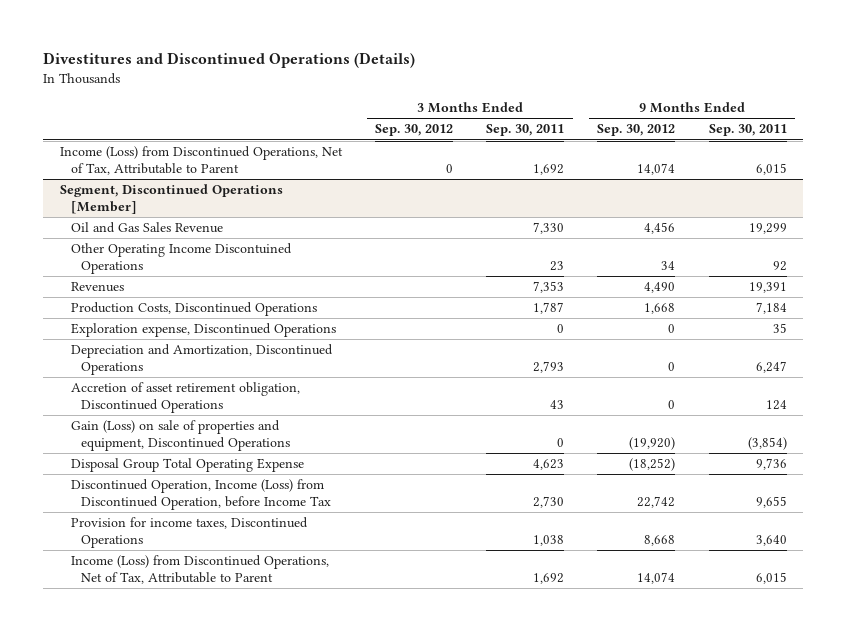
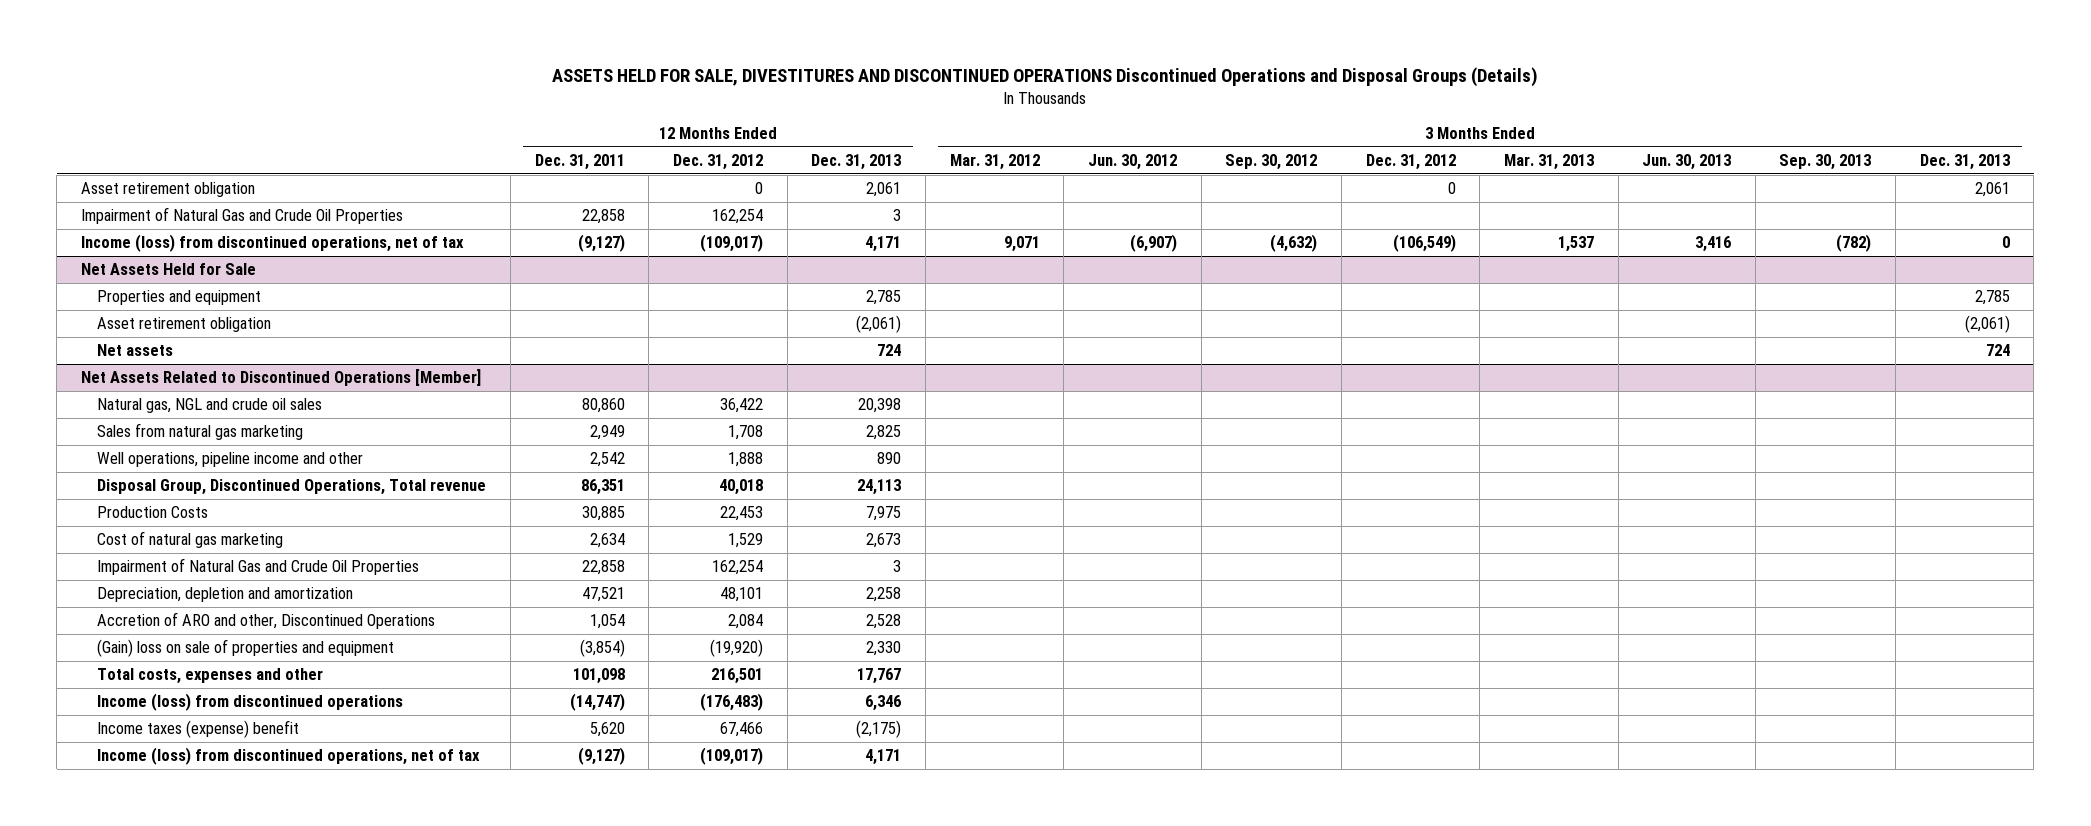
- Divestitures and Discontinued Operations (Details)
+ ASSETS HELD FOR SALE, DIVESTITURES AND DISCONTINUED OPERATIONS Discontinued Operations and Disposal Groups (Details)
- | 3 Months Ended Sep. 30, 2012 | 3 Months Ended Sep. 30, 2011 | 9 Months Ended Sep. 30, 2012 | 9 Months Ended Sep. 30, 2011
+ | 12 Months Ended Dec. 31, 2011 | 12 Months Ended Dec. 31, 2012 | 12 Months Ended Dec. 31, 2013 | 3 Months Ended Mar. 31, 2012 | 3 Months Ended Jun. 30, 2012 | 3 Months Ended Sep. 30, 2012 | 3 Months Ended Dec. 31, 2012 | 3 Months Ended Mar. 31, 2013 | 3 Months Ended Jun. 30, 2013 | 3 Months Ended Sep. 30, 2013 | 3 Months Ended Dec. 31, 2013
- Income (Loss) from Discontinued Operations, Net of Tax, Attributable to Parent | 0 | 1,692 | 14,074 | 6,015
- Segment, Discontinued Operations [Member]
- Oil and Gas Sales Revenue | | 7,330 | 4,456 | 19,299
- Other Operating Income Discontuined Operations | | 23 | 34 | 92
- Revenues | | 7,353 | 4,490 | 19,391
- Production Costs, Discontinued Operations | | 1,787 | 1,668 | 7,184
- Exploration expense, Discontinued Operations | | 0 | 0 | 35
- Depreciation and Amortization, Discontinued Operations | | 2,793 | 0 | 6,247
- Accretion of asset retirement obligation, Discontinued Operations | | 43 | 0 | 124
- Gain (Loss) on sale of properties and equipment, Discontinued Operations | | 0 | (19,920) | (3,854)
- Disposal Group Total Operating Expense | | 4,623 | (18,252) | 9,736
- Discontinued Operation, Income (Loss) from Discontinued Operation, before Income Tax | | 2,730 | 22,742 | 9,655
- Provision for income taxes, Discontinued Operations | | 1,038 | 8,668 | 3,640
- Income (Loss) from Discontinued Operations, Net of Tax, Attributable to Parent | | 1,692 | 14,074 | 6,015
+ Asset retirement obligation | | 0 | 2,061 | | | | 0 | | | | 2,061
+ Impairment of Natural Gas and Crude Oil Properties | 22,858 | 162,254 | 3 | | | | | | | |
+ Income (loss) from discontinued operations, net of tax | (9,127) | (109,017) | 4,171 | 9,071 | (6,907) | (4,632) | (106,549) | 1,537 | 3,416 | (782) | 0
+ Net Assets Held for Sale
+ Properties and equipment | | | 2,785 | | | | | | | | 2,785
+ Asset retirement obligation | | | (2,061) | | | | | | | | (2,061)
+ Net assets | | | 724 | | | | | | | | 724
+ Net Assets Related to Discontinued Operations [Member]
+ Natural gas, NGL and crude oil sales | 80,860 | 36,422 | 20,398 | | | | | | | |
+ Sales from natural gas marketing | 2,949 | 1,708 | 2,825 | | | | | | | |
+ Well operations, pipeline income and other | 2,542 | 1,888 | 890 | | | | | | | |
+ Disposal Group, Discontinued Operations, Total revenue | 86,351 | 40,018 | 24,113 | | | | | | | |
+ Production Costs | 30,885 | 22,453 | 7,975 | | | | | | | |
+ Cost of natural gas marketing | 2,634 | 1,529 | 2,673 | | | | | | | |
+ Impairment of Natural Gas and Crude Oil Properties | 22,858 | 162,254 | 3 | | | | | | | |
+ Depreciation, depletion and amortization | 47,521 | 48,101 | 2,258 | | | | | | | |
+ Accretion of ARO and other, Discontinued Operations | 1,054 | 2,084 | 2,528 | | | | | | | |
+ (Gain) loss on sale of properties and equipment | (3,854) | (19,920) | 2,330 | | | | | | | |
+ Total costs, expenses and other | 101,098 | 216,501 | 17,767 | | | | | | | |
+ Income (loss) from discontinued operations | (14,747) | (176,483) | 6,346 | | | | | | | |
+ Income taxes (expense) benefit | 5,620 | 67,466 | (2,175) | | | | | | | |
+ Income (loss) from discontinued operations, net of tax | (9,127) | (109,017) | 4,171 | | | | | | | |

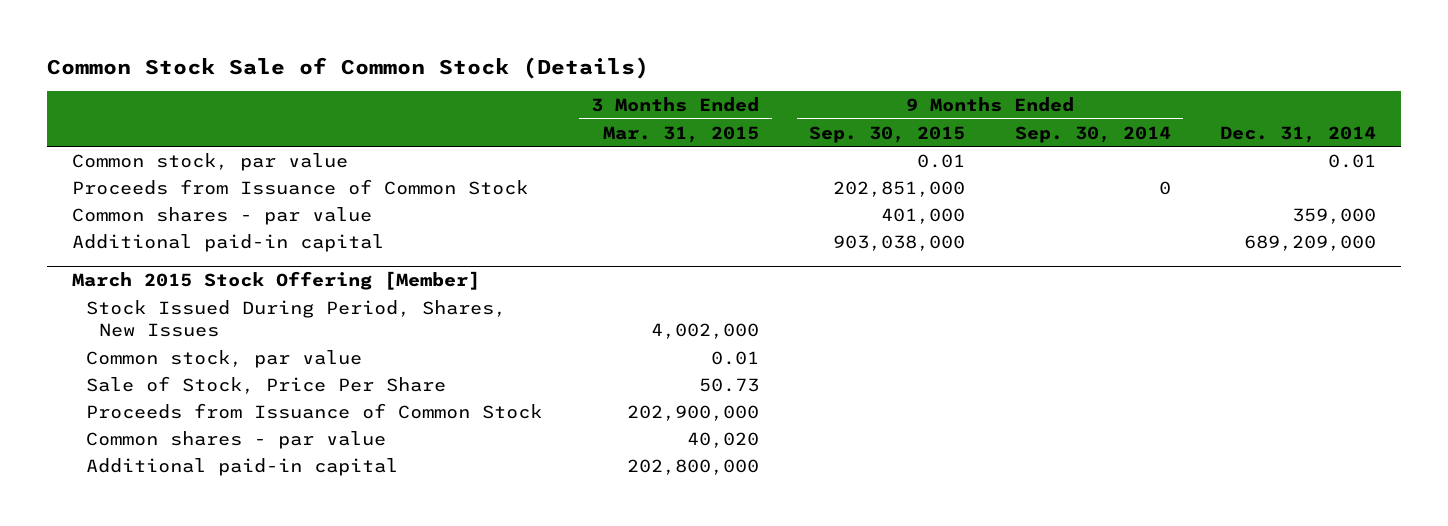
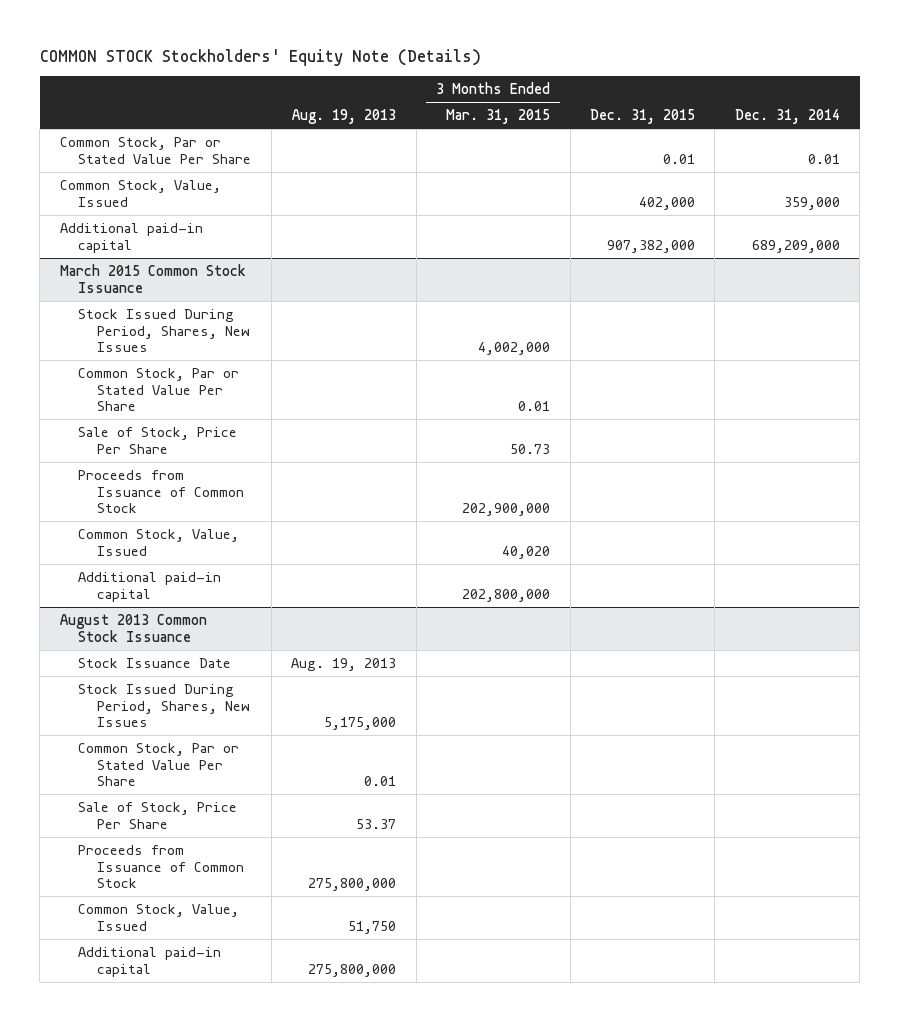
- Common Stock Sale of Common Stock (Details)
+ COMMON STOCK Stockholders' Equity Note (Details)
- | 3 Months Ended Mar. 31, 2015 | 9 Months Ended Sep. 30, 2015 | 9 Months Ended Sep. 30, 2014 | Dec. 31, 2014
+ | Aug. 19, 2013 | 3 Months Ended Mar. 31, 2015 | Dec. 31, 2015 | Dec. 31, 2014
- Common stock, par value | | 0.01 | | 0.01
- Proceeds from Issuance of Common Stock | | 202,851,000 | 0 |
- Common shares - par value | | 401,000 | | 359,000
+ Common Stock, Par or Stated Value Per Share | | | 0.01 | 0.01
+ Common Stock, Value, Issued | | | 402,000 | 359,000
- March 2015 Stock Offering [Member]
+ March 2015 Common Stock Issuance
- Common stock, par value | 0.01 | | |
+ Common Stock, Par or Stated Value Per Share | | 0.01 | |
- Common shares - par value | 40,020 | | |
+ Common Stock, Value, Issued | | 40,020 | |
+ August 2013 Common Stock Issuance
+ Stock Issuance Date | Aug. 19, 2013 | | |
+ Stock Issued During Period, Shares, New Issues | 5,175,000 | | |
+ Common Stock, Par or Stated Value Per Share | 0.01 | | |
+ Sale of Stock, Price Per Share | 53.37 | | |
+ Proceeds from Issuance of Common Stock | 275,800,000 | | |
+ Common Stock, Value, Issued | 51,750 | | |
+ Additional paid-in capital | 275,800,000 | | |

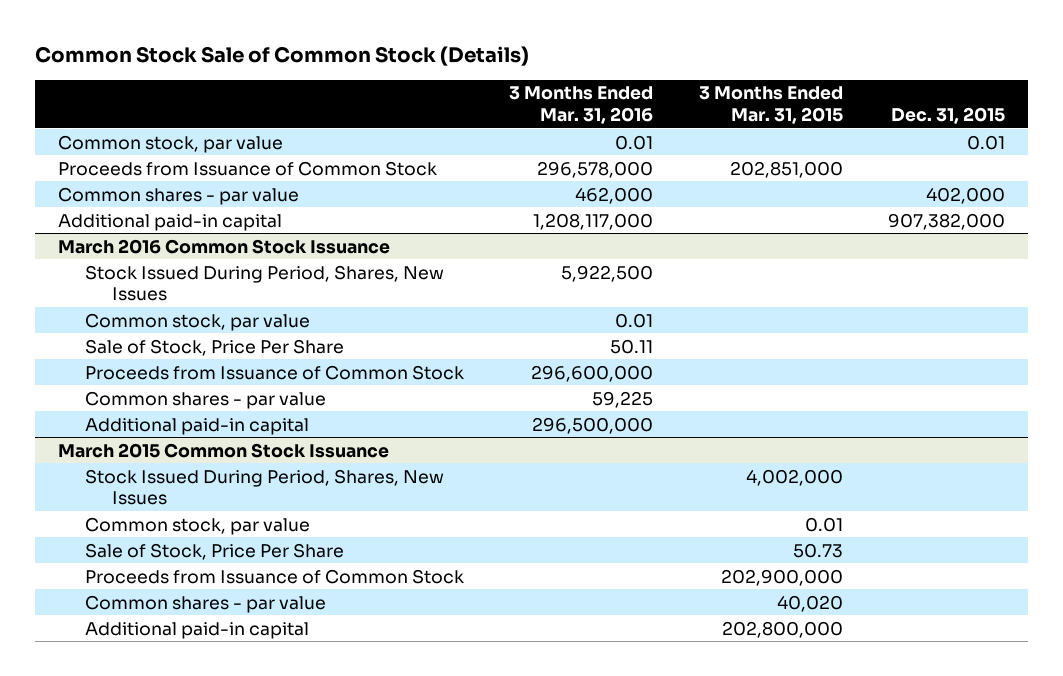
- COMMON STOCK Stockholders' Equity Note (Details)
+ Common Stock Sale of Common Stock (Details)
- | Aug. 19, 2013 | 3 Months Ended Mar. 31, 2015 | Dec. 31, 2015 | Dec. 31, 2014
+ | 3 Months Ended Mar. 31, 2016 | 3 Months Ended Mar. 31, 2015 | Dec. 31, 2015
- Common Stock, Par or Stated Value Per Share | | | 0.01 | 0.01
- Common Stock, Value, Issued | | | 402,000 | 359,000
+ Common stock, par value | 0.01 | | 0.01
+ Proceeds from Issuance of Common Stock | 296,578,000 | 202,851,000 |
+ Common shares - par value | 462,000 | | 402,000
+ March 2016 Common Stock Issuance
+ Stock Issued During Period, Shares, New Issues | 5,922,500 | |
+ Common stock, par value | 0.01 | |
+ Sale of Stock, Price Per Share | 50.11 | |
+ Proceeds from Issuance of Common Stock | 296,600,000 | |
+ Common shares - par value | 59,225 | |
+ Additional paid-in capital | 296,500,000 | |
@ March 2015 Common Stock Issuance
- Common Stock, Par or Stated Value Per Share | | 0.01 | |
+ Common stock, par value | | 0.01 |
- Common Stock, Value, Issued | | 40,020 | |
+ Common shares - par value | | 40,020 |
- August 2013 Common Stock Issuance
- Stock Issuance Date | Aug. 19, 2013 | | |
- Stock Issued During Period, Shares, New Issues | 5,175,000 | | |
- Common Stock, Par or Stated Value Per Share | 0.01 | | |
- Sale of Stock, Price Per Share | 53.37 | | |
- Proceeds from Issuance of Common Stock | 275,800,000 | | |
- Common Stock, Value, Issued | 51,750 | | |
- Additional paid-in capital | 275,800,000 | | |

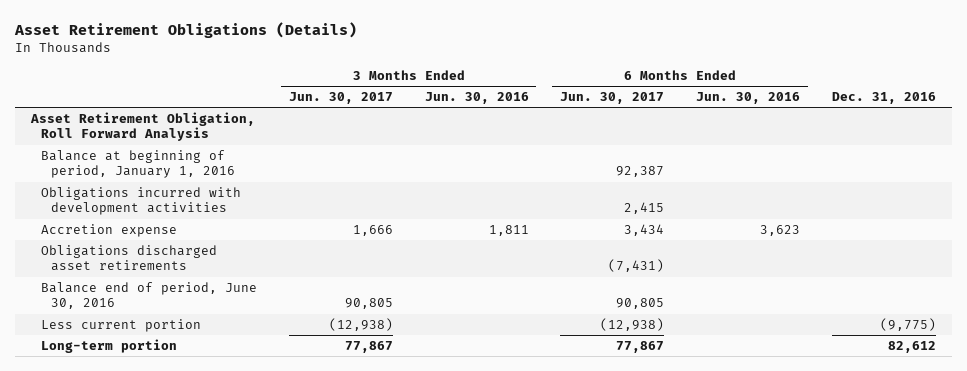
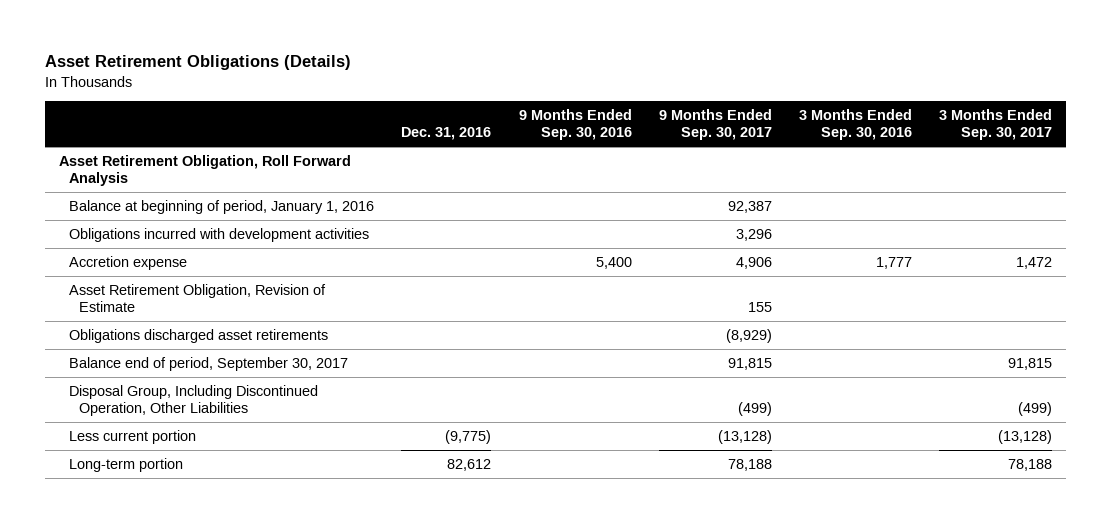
- | 3 Months Ended Jun. 30, 2017 | 3 Months Ended Jun. 30, 2016 | 6 Months Ended Jun. 30, 2017 | 6 Months Ended Jun. 30, 2016 | Dec. 31, 2016
+ | Dec. 31, 2016 | 9 Months Ended Sep. 30, 2016 | 9 Months Ended Sep. 30, 2017 | 3 Months Ended Sep. 30, 2016 | 3 Months Ended Sep. 30, 2017
+ Asset Retirement Obligation, Revision of Estimate | | | 155 | |
- Balance end of period, June 30, 2016 | 90,805 | | 90,805 | |
+ Balance end of period, September 30, 2017 | | | 91,815 | | 91,815
+ Disposal Group, Including Discontinued Operation, Other Liabilities | | | (499) | | (499)

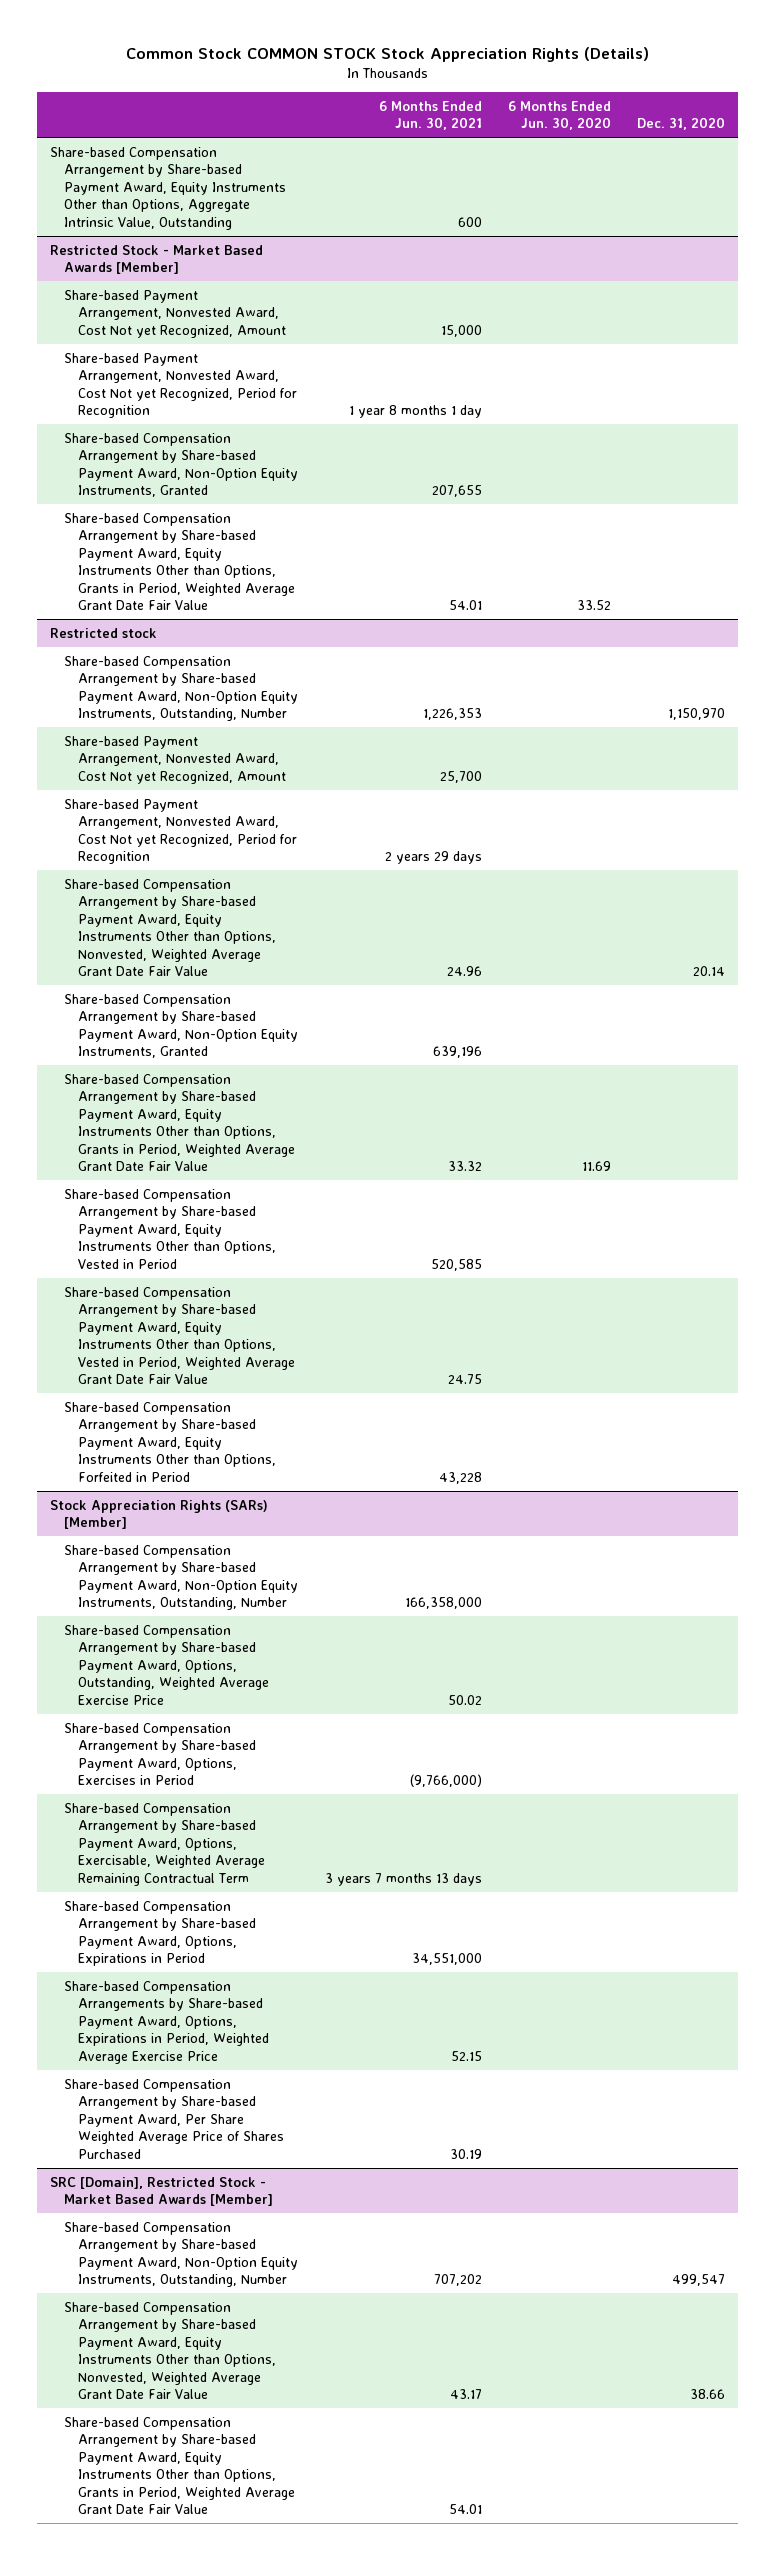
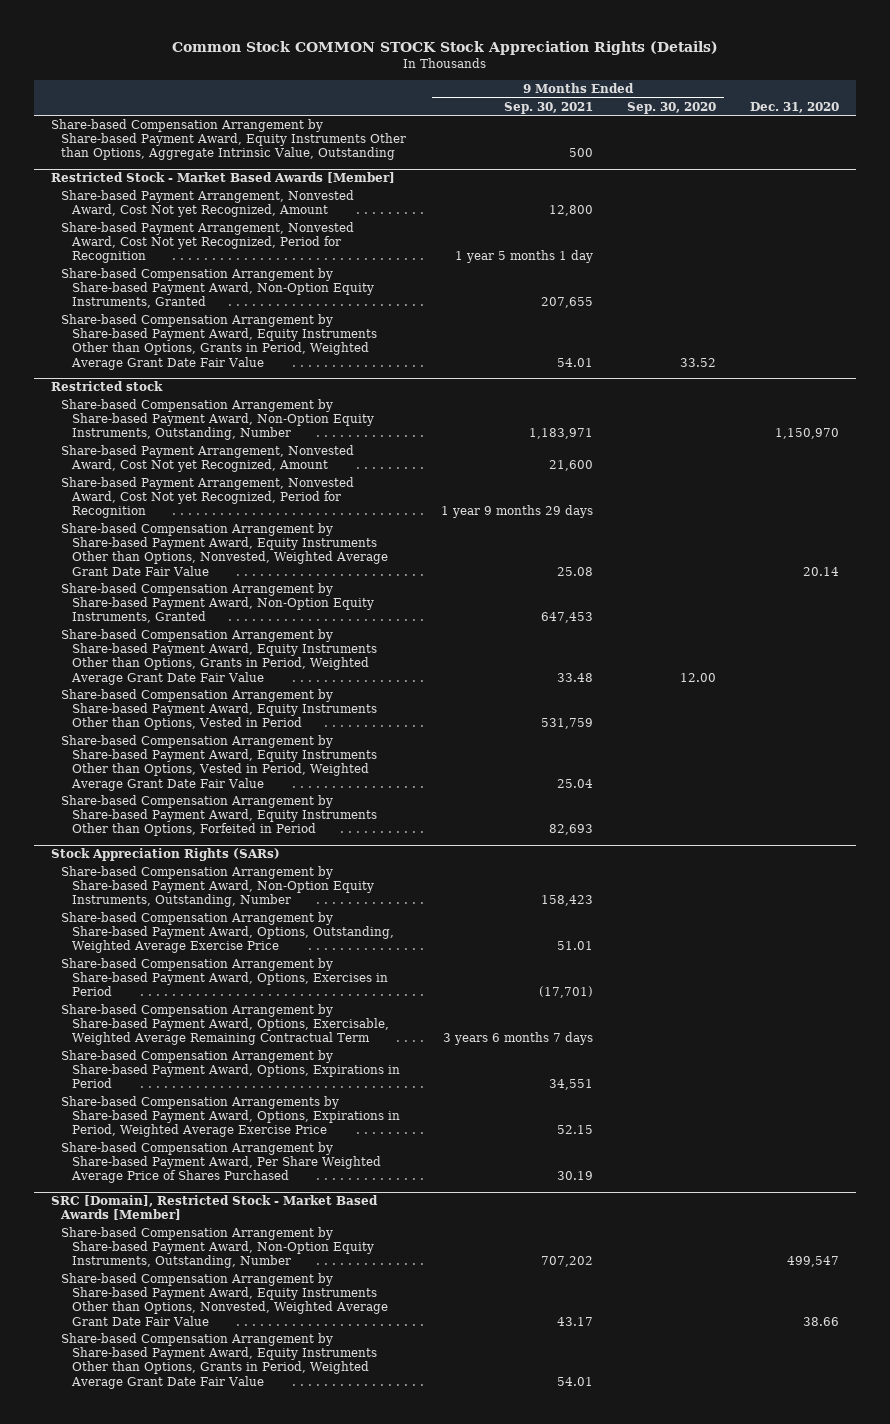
- | 6 Months Ended Jun. 30, 2021 | 6 Months Ended Jun. 30, 2020 | Dec. 31, 2020
+ | 9 Months Ended Sep. 30, 2021 | 9 Months Ended Sep. 30, 2020 | Dec. 31, 2020
- Stock Appreciation Rights (SARs) [Member]
+ Stock Appreciation Rights (SARs)

